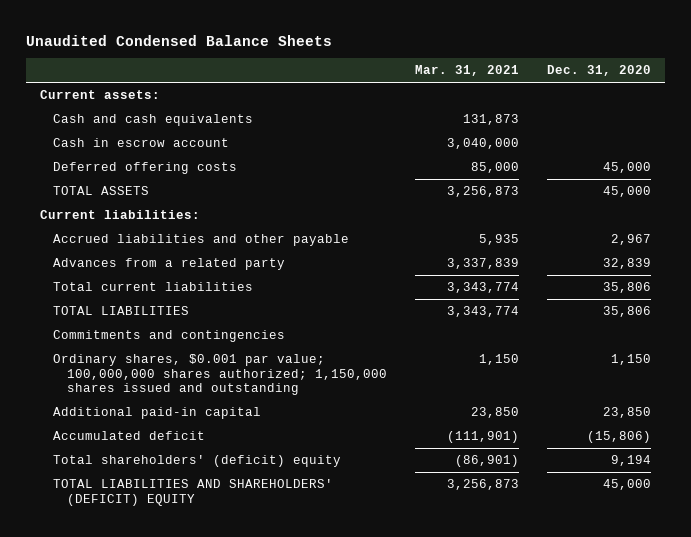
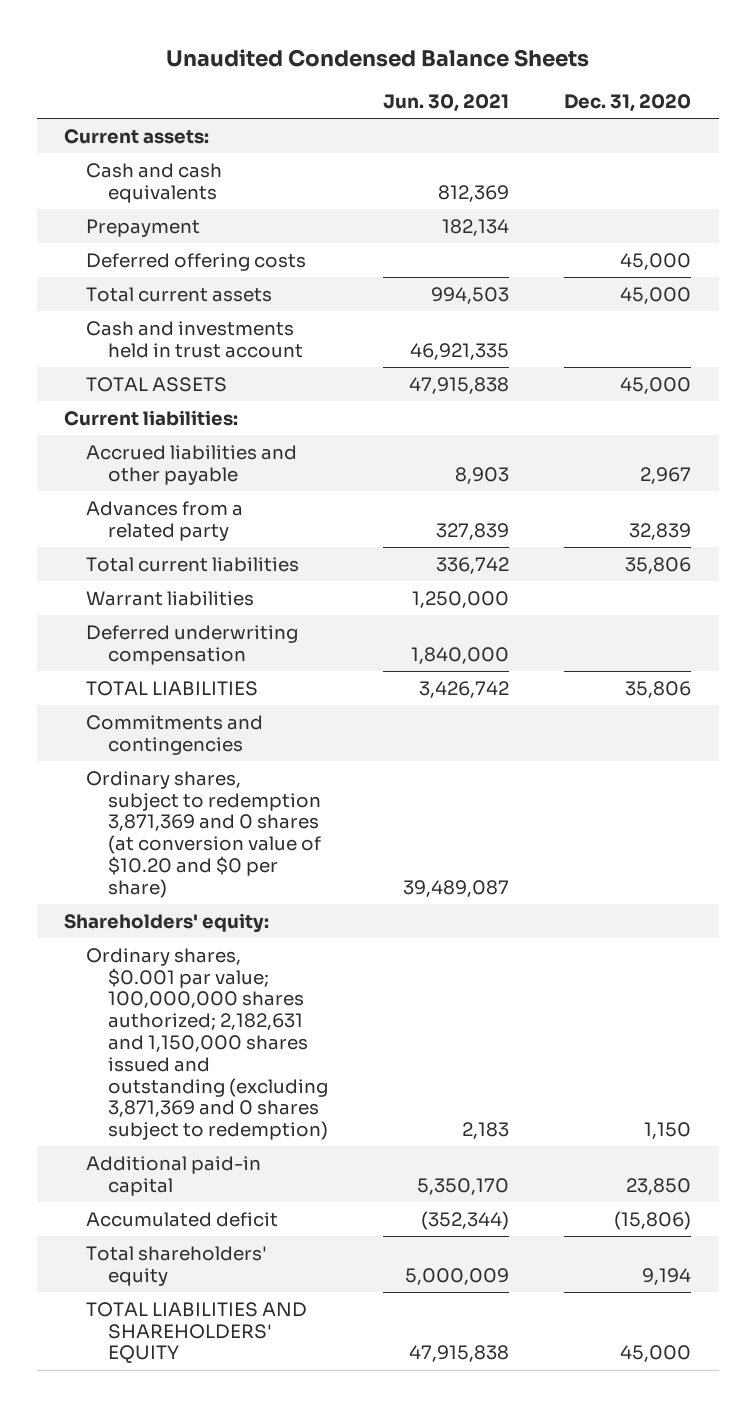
- | Mar. 31, 2021 | Dec. 31, 2020
+ | Jun. 30, 2021 | Dec. 31, 2020
- Cash in escrow account | 3,040,000 |
+ Prepayment | 182,134 |
+ Total current assets | 994,503 | 45,000
+ Cash and investments held in trust account | 46,921,335 |
+ Warrant liabilities | 1,250,000 |
+ Deferred underwriting compensation | 1,840,000 |
- Ordinary shares, $0.001 par value; 100,000,000 shares authorized; 1,150,000 shares issued and outstanding | 1,150 | 1,150
+ Ordinary shares, subject to redemption 3,871,369 and 0 shares (at conversion value of $10.20 and $0 per share) | 39,489,087 |
+ Shareholders' equity:
+ Ordinary shares, $0.001 par value; 100,000,000 shares authorized; 2,182,631 and 1,150,000 shares issued and outstanding (excluding 3,871,369 and 0 shares subject to redemption) | 2,183 | 1,150
- Total shareholders' (deficit) equity | (86,901) | 9,194
- TOTAL LIABILITIES AND SHAREHOLDERS' (DEFICIT) EQUITY | 3,256,873 | 45,000
+ Total shareholders' equity | 5,000,009 | 9,194
+ TOTAL LIABILITIES AND SHAREHOLDERS' EQUITY | 47,915,838 | 45,000

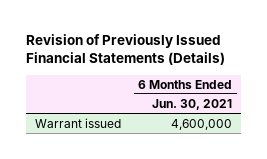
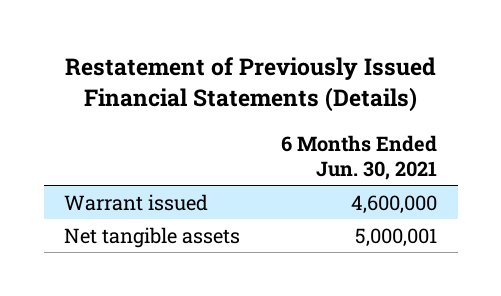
- Revision of Previously Issued Financial Statements (Details)
+ Restatement of Previously Issued Financial Statements (Details)
+ Net tangible assets | 5,000,001

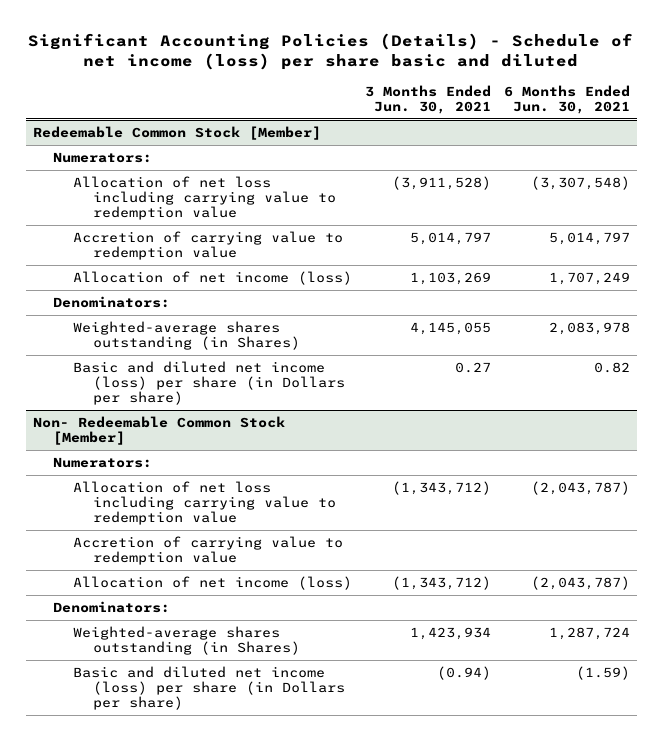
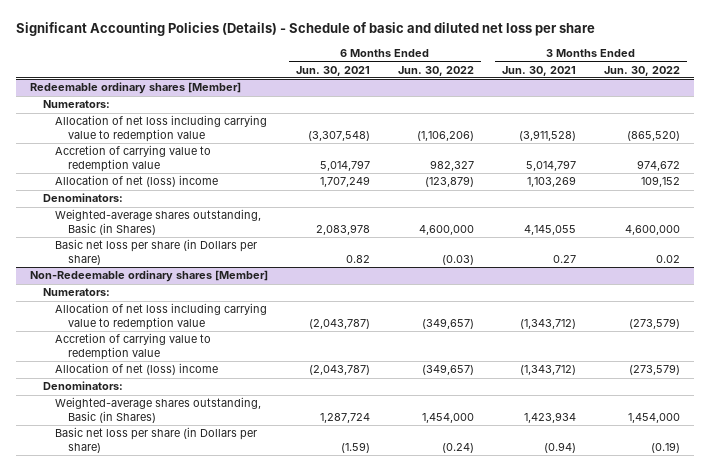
- Significant Accounting Policies (Details) - Schedule of net income (loss) per share basic and diluted
+ Significant Accounting Policies (Details) - Schedule of basic and diluted net loss per share
- | 3 Months Ended Jun. 30, 2021 | 6 Months Ended Jun. 30, 2021
+ | 6 Months Ended Jun. 30, 2021 | 6 Months Ended Jun. 30, 2022 | 3 Months Ended Jun. 30, 2021 | 3 Months Ended Jun. 30, 2022
- Redeemable Common Stock [Member]
+ Redeemable ordinary shares [Member]
- Allocation of net income (loss) | 1,103,269 | 1,707,249
+ Allocation of net (loss) income | 1,707,249 | (123,879) | 1,103,269 | 109,152
- Weighted-average shares outstanding (in Shares) | 4,145,055 | 2,083,978
- Basic and diluted net income (loss) per share (in Dollars per share) | 0.27 | 0.82
- Non- Redeemable Common Stock [Member]
+ Weighted-average shares outstanding, Basic (in Shares) | 2,083,978 | 4,600,000 | 4,145,055 | 4,600,000
+ Basic net loss per share (in Dollars per share) | 0.82 | (0.03) | 0.27 | 0.02
+ Non-Redeemable ordinary shares [Member]
- Allocation of net income (loss) | (1,343,712) | (2,043,787)
+ Allocation of net (loss) income | (2,043,787) | (349,657) | (1,343,712) | (273,579)
- Weighted-average shares outstanding (in Shares) | 1,423,934 | 1,287,724
- Basic and diluted net income (loss) per share (in Dollars per share) | (0.94) | (1.59)
+ Weighted-average shares outstanding, Basic (in Shares) | 1,287,724 | 1,454,000 | 1,423,934 | 1,454,000
+ Basic net loss per share (in Dollars per share) | (1.59) | (0.24) | (0.94) | (0.19)

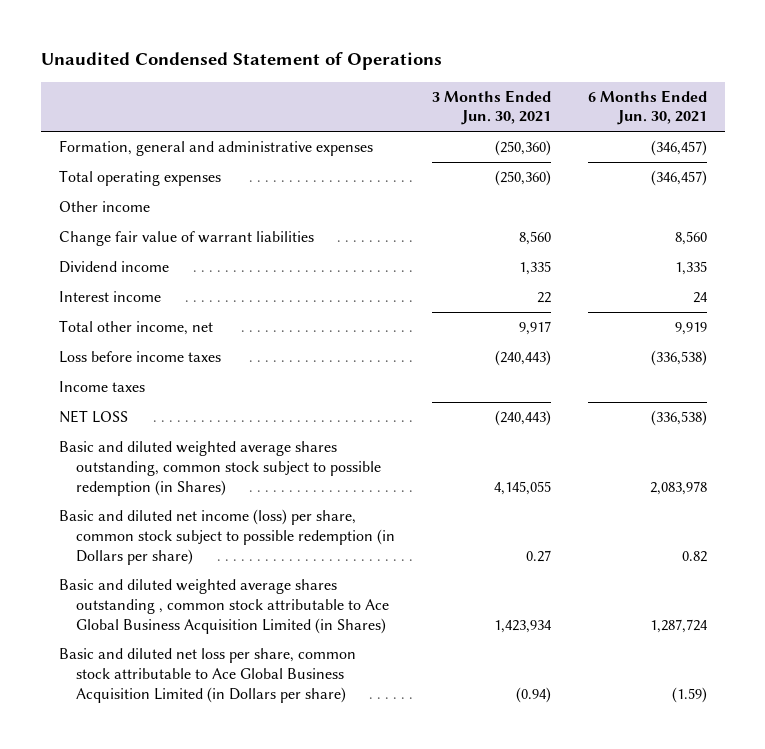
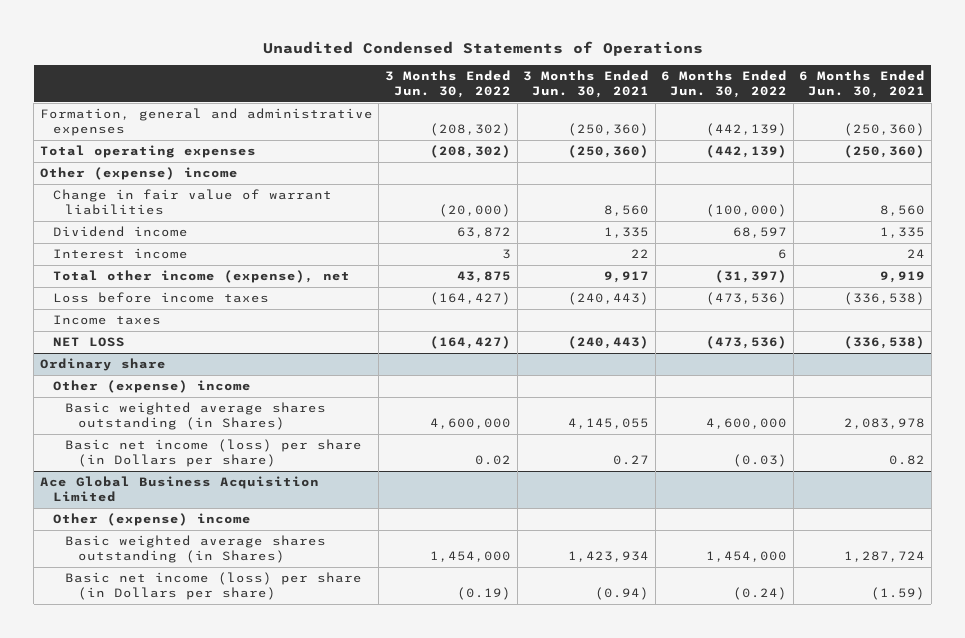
- Unaudited Condensed Statement of Operations
+ Unaudited Condensed Statements of Operations
- | 3 Months Ended Jun. 30, 2021 | 6 Months Ended Jun. 30, 2021
+ | 3 Months Ended Jun. 30, 2022 | 3 Months Ended Jun. 30, 2021 | 6 Months Ended Jun. 30, 2022 | 6 Months Ended Jun. 30, 2021
- Formation, general and administrative expenses | (250,360) | (346,457)
- Total operating expenses | (250,360) | (346,457)
- Other income
- Change fair value of warrant liabilities | 8,560 | 8,560
+ Formation, general and administrative expenses | (208,302) | (250,360) | (442,139) | (250,360)
+ Total operating expenses | (208,302) | (250,360) | (442,139) | (250,360)
+ Other (expense) income
+ Change in fair value of warrant liabilities | (20,000) | 8,560 | (100,000) | 8,560
- Total other income, net | 9,917 | 9,919
+ Total other income (expense), net | 43,875 | 9,917 | (31,397) | 9,919
- Basic and diluted weighted average shares outstanding, common stock subject to possible redemption (in Shares) | 4,145,055 | 2,083,978
- Basic and diluted net income (loss) per share, common stock subject to possible redemption (in Dollars per share) | 0.27 | 0.82
- Basic and diluted weighted average shares outstanding , common stock attributable to Ace Global Business Acquisition Limited (in Shares) | 1,423,934 | 1,287,724
- Basic and diluted net loss per share, common stock attributable to Ace Global Business Acquisition Limited (in Dollars per share) | (0.94) | (1.59)
+ Ordinary share
+ Other (expense) income
+ Basic weighted average shares outstanding (in Shares) | 4,600,000 | 4,145,055 | 4,600,000 | 2,083,978
+ Basic net income (loss) per share (in Dollars per share) | 0.02 | 0.27 | (0.03) | 0.82
+ Ace Global Business Acquisition Limited
+ Other (expense) income
+ Basic weighted average shares outstanding (in Shares) | 1,454,000 | 1,423,934 | 1,454,000 | 1,287,724
+ Basic net income (loss) per share (in Dollars per share) | (0.19) | (0.94) | (0.24) | (1.59)

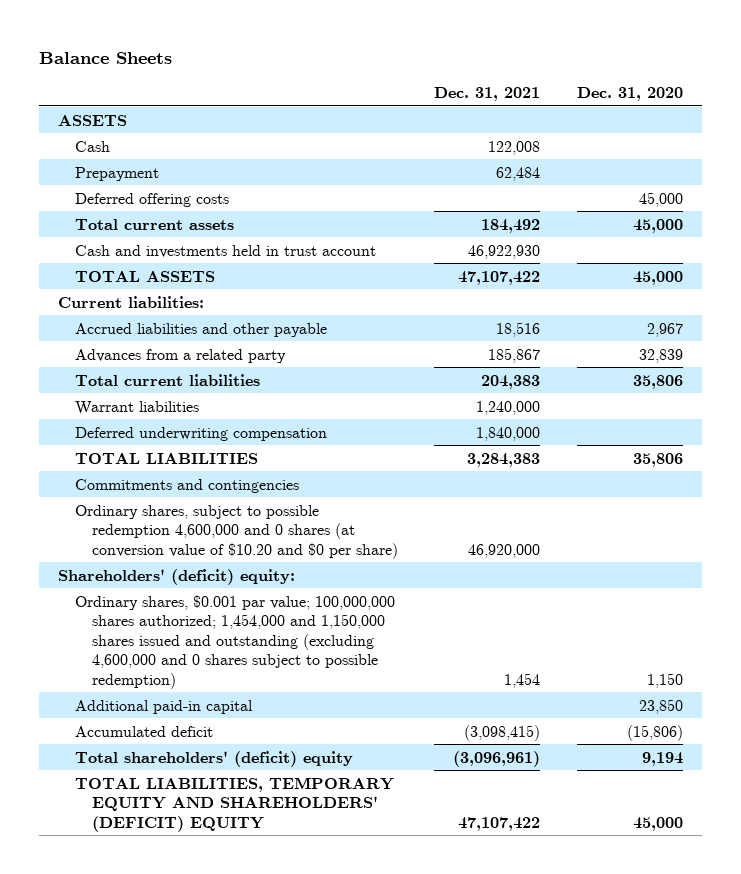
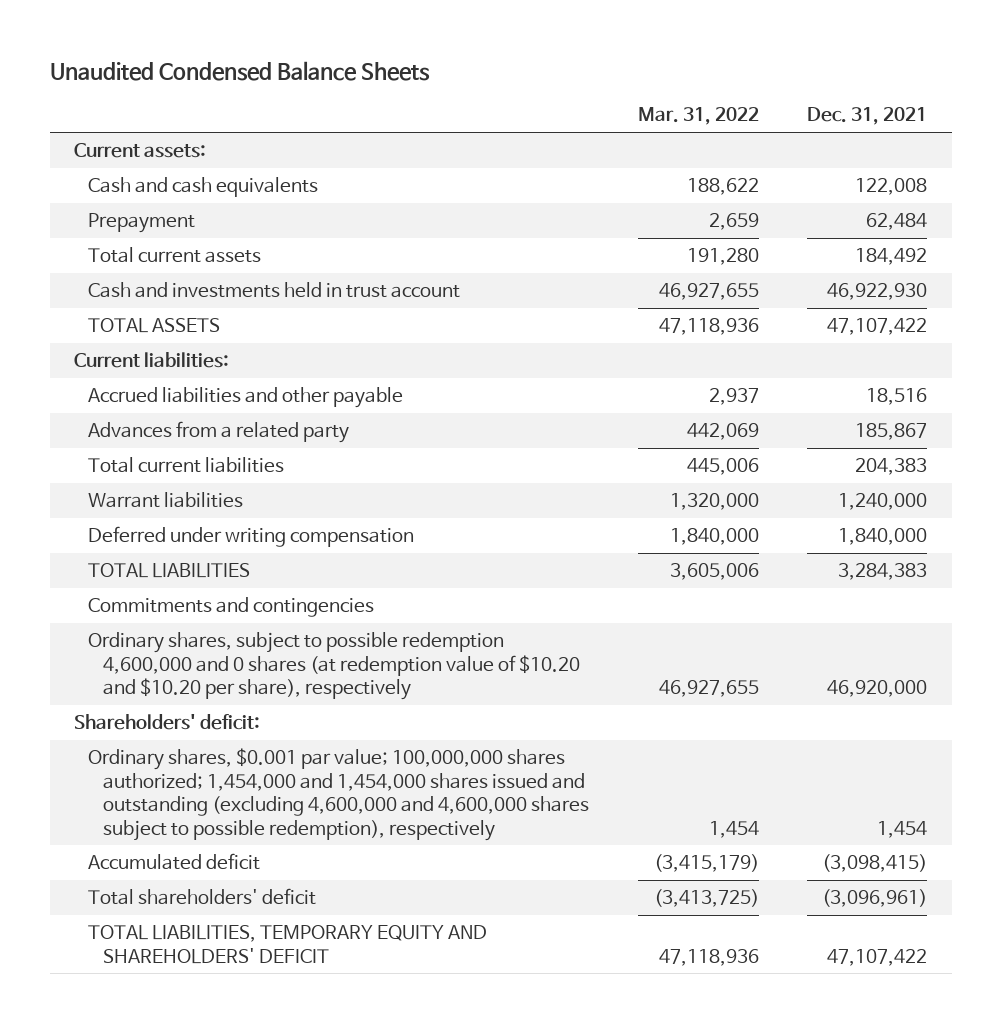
- Balance Sheets
+ Unaudited Condensed Balance Sheets
- | Dec. 31, 2021 | Dec. 31, 2020
+ | Mar. 31, 2022 | Dec. 31, 2021
- ASSETS
- Cash | 122,008 |
+ Current assets:
+ Cash and cash equivalents | 188,622 | 122,008
- Deferred offering costs | | 45,000
- Deferred underwriting compensation | 1,840,000 |
+ Deferred under writing compensation | 1,840,000 | 1,840,000
- Ordinary shares, subject to possible redemption 4,600,000 and 0 shares (at conversion value of $10.20 and $0 per share) | 46,920,000 |
- Shareholders' (deficit) equity:
- Ordinary shares, $0.001 par value; 100,000,000 shares authorized; 1,454,000 and 1,150,000 shares issued and outstanding (excluding 4,600,000 and 0 shares subject to possible redemption) | 1,454 | 1,150
- Additional paid-in capital | | 23,850
+ Ordinary shares, subject to possible redemption 4,600,000 and 0 shares (at redemption value of $10.20 and $10.20 per share), respectively | 46,927,655 | 46,920,000
+ Shareholders' deficit:
+ Ordinary shares, $0.001 par value; 100,000,000 shares authorized; 1,454,000 and 1,454,000 shares issued and outstanding (excluding 4,600,000 and 4,600,000 shares subject to possible redemption), respectively | 1,454 | 1,454
- Total shareholders' (deficit) equity | (3,096,961) | 9,194
- TOTAL LIABILITIES, TEMPORARY EQUITY AND SHAREHOLDERS' (DEFICIT) EQUITY | 47,107,422 | 45,000
+ Total shareholders' deficit | (3,413,725) | (3,096,961)
+ TOTAL LIABILITIES, TEMPORARY EQUITY AND SHAREHOLDERS' DEFICIT | 47,118,936 | 47,107,422

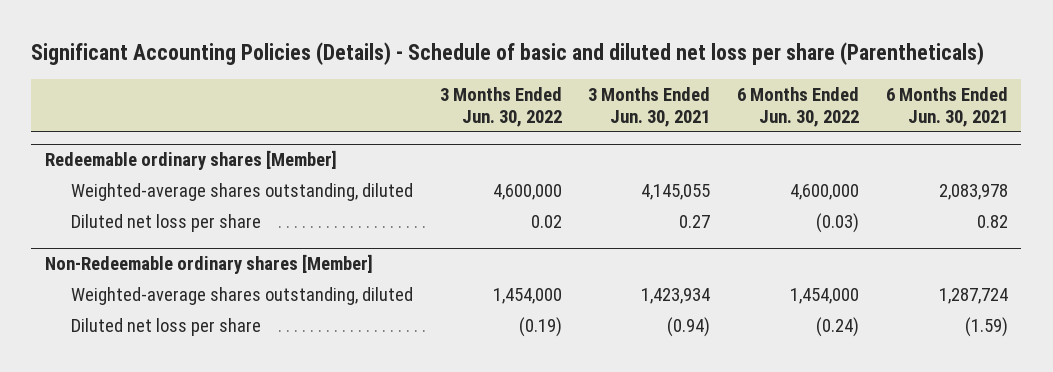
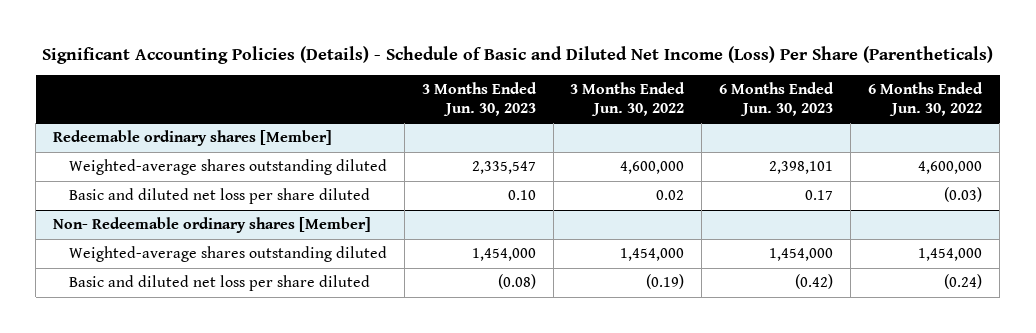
- Significant Accounting Policies (Details) - Schedule of basic and diluted net loss per share (Parentheticals)
+ Significant Accounting Policies (Details) - Schedule of Basic and Diluted Net Income (Loss) Per Share (Parentheticals)
- | 3 Months Ended Jun. 30, 2022 | 3 Months Ended Jun. 30, 2021 | 6 Months Ended Jun. 30, 2022 | 6 Months Ended Jun. 30, 2021
+ | 3 Months Ended Jun. 30, 2023 | 3 Months Ended Jun. 30, 2022 | 6 Months Ended Jun. 30, 2023 | 6 Months Ended Jun. 30, 2022
@ Redeemable ordinary shares [Member]
- Weighted-average shares outstanding, diluted | 4,600,000 | 4,145,055 | 4,600,000 | 2,083,978
- Diluted net loss per share | 0.02 | 0.27 | (0.03) | 0.82
- Non-Redeemable ordinary shares [Member]
- Weighted-average shares outstanding, diluted | 1,454,000 | 1,423,934 | 1,454,000 | 1,287,724
- Diluted net loss per share | (0.19) | (0.94) | (0.24) | (1.59)
@ Redeemable ordinary shares [Member]
+ Weighted-average shares outstanding diluted | 2,335,547 | 4,600,000 | 2,398,101 | 4,600,000
+ Basic and diluted net loss per share diluted | 0.10 | 0.02 | 0.17 | (0.03)
+ Non- Redeemable ordinary shares [Member]
+ Weighted-average shares outstanding diluted | 1,454,000 | 1,454,000 | 1,454,000 | 1,454,000
+ Basic and diluted net loss per share diluted | (0.08) | (0.19) | (0.42) | (0.24)

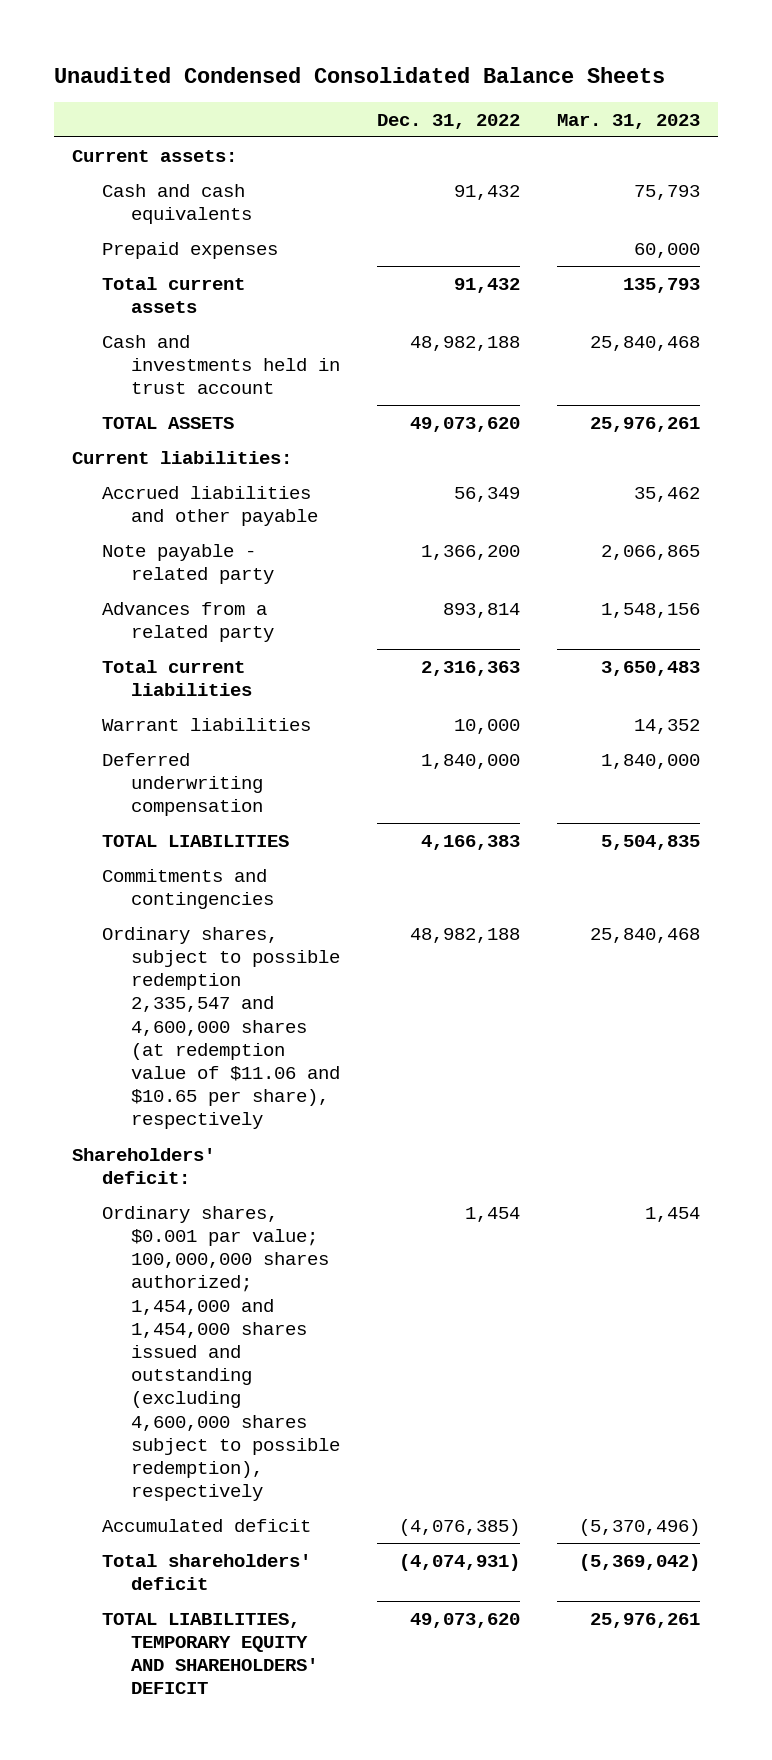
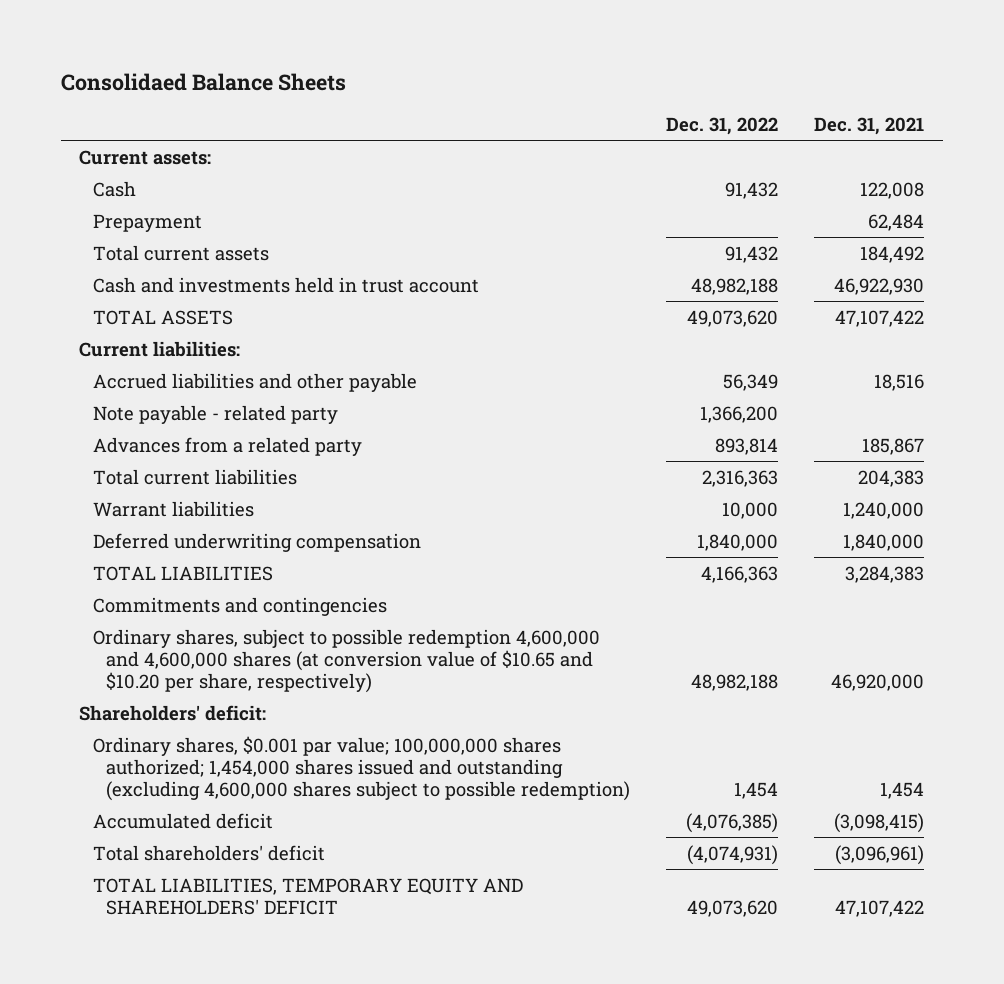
- Unaudited Condensed Consolidated Balance Sheets
+ Consolidaed Balance Sheets
- | Dec. 31, 2022 | Mar. 31, 2023
+ | Dec. 31, 2022 | Dec. 31, 2021
- Cash and cash equivalents | 91,432 | 75,793
- Prepaid expenses | | 60,000
+ Cash | 91,432 | 122,008
+ Prepayment | | 62,484
- TOTAL LIABILITIES | 4,166,383 | 5,504,835
+ TOTAL LIABILITIES | 4,166,363 | 3,284,383
- Ordinary shares, subject to possible redemption 2,335,547 and 4,600,000 shares (at redemption value of $11.06 and $10.65 per share), respectively | 48,982,188 | 25,840,468
+ Ordinary shares, subject to possible redemption 4,600,000 and 4,600,000 shares (at conversion value of $10.65 and $10.20 per share, respectively) | 48,982,188 | 46,920,000
- Ordinary shares, $0.001 par value; 100,000,000 shares authorized; 1,454,000 and 1,454,000 shares issued and outstanding (excluding 4,600,000 shares subject to possible redemption), respectively | 1,454 | 1,454
+ Ordinary shares, $0.001 par value; 100,000,000 shares authorized; 1,454,000 shares issued and outstanding (excluding 4,600,000 shares subject to possible redemption) | 1,454 | 1,454

